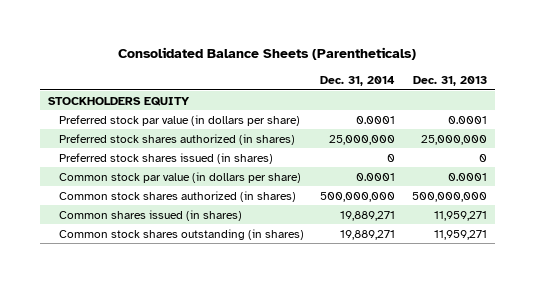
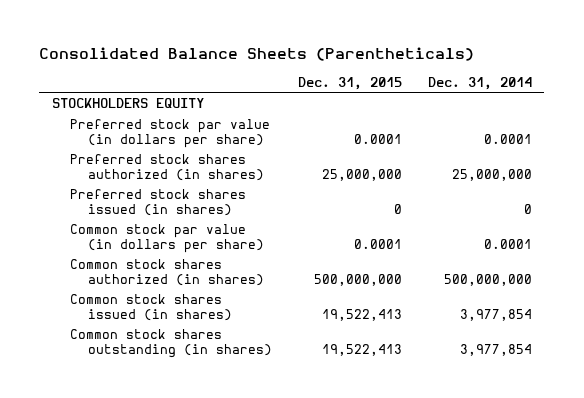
- | Dec. 31, 2014 | Dec. 31, 2013
+ | Dec. 31, 2015 | Dec. 31, 2014
- Common shares issued (in shares) | 19,889,271 | 11,959,271
- Common stock shares outstanding (in shares) | 19,889,271 | 11,959,271
+ Common stock shares issued (in shares) | 19,522,413 | 3,977,854
+ Common stock shares outstanding (in shares) | 19,522,413 | 3,977,854

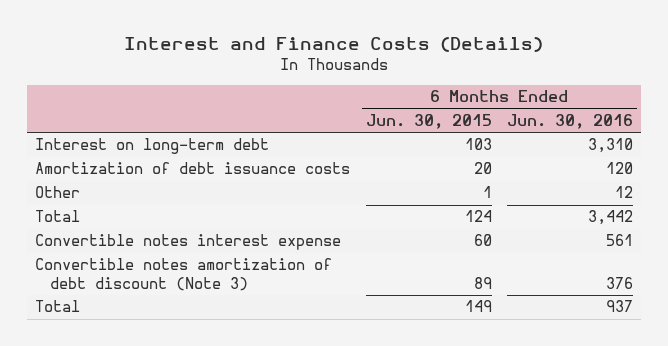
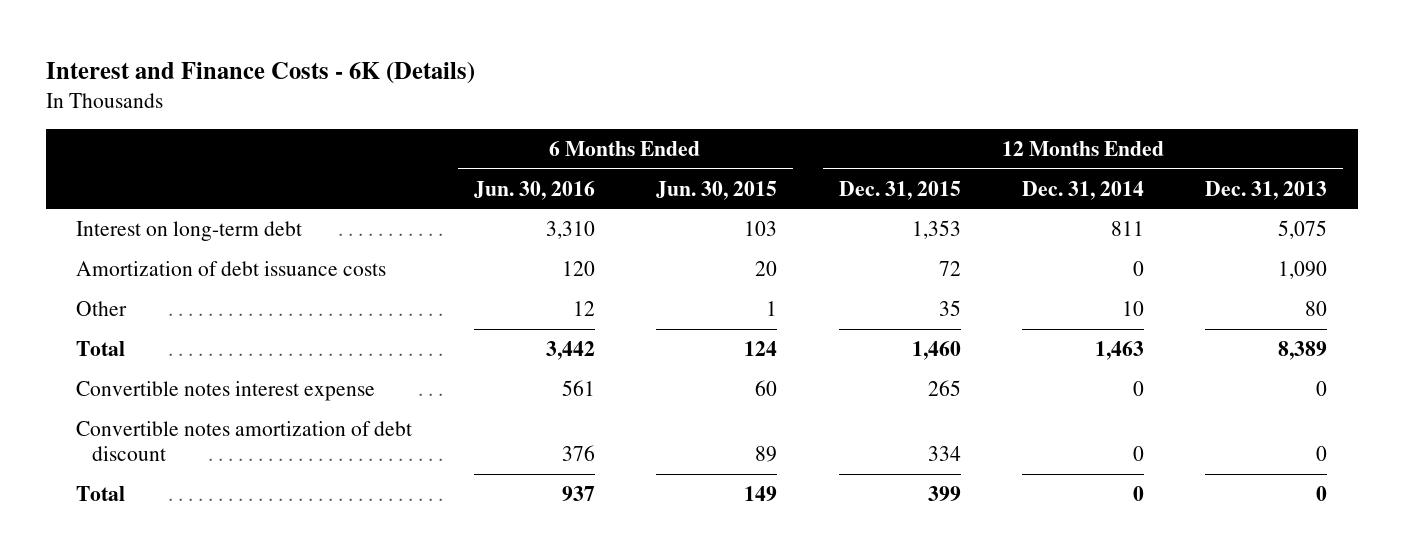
- Interest and Finance Costs (Details)
+ Interest and Finance Costs - 6K (Details)
- | 6 Months Ended Jun. 30, 2015 | 6 Months Ended Jun. 30, 2016
+ | 6 Months Ended Jun. 30, 2016 | 6 Months Ended Jun. 30, 2015 | 12 Months Ended Dec. 31, 2015 | 12 Months Ended Dec. 31, 2014 | 12 Months Ended Dec. 31, 2013
- Convertible notes amortization of debt discount (Note 3) | 89 | 376
+ Convertible notes amortization of debt discount | 376 | 89 | 334 | 0 | 0

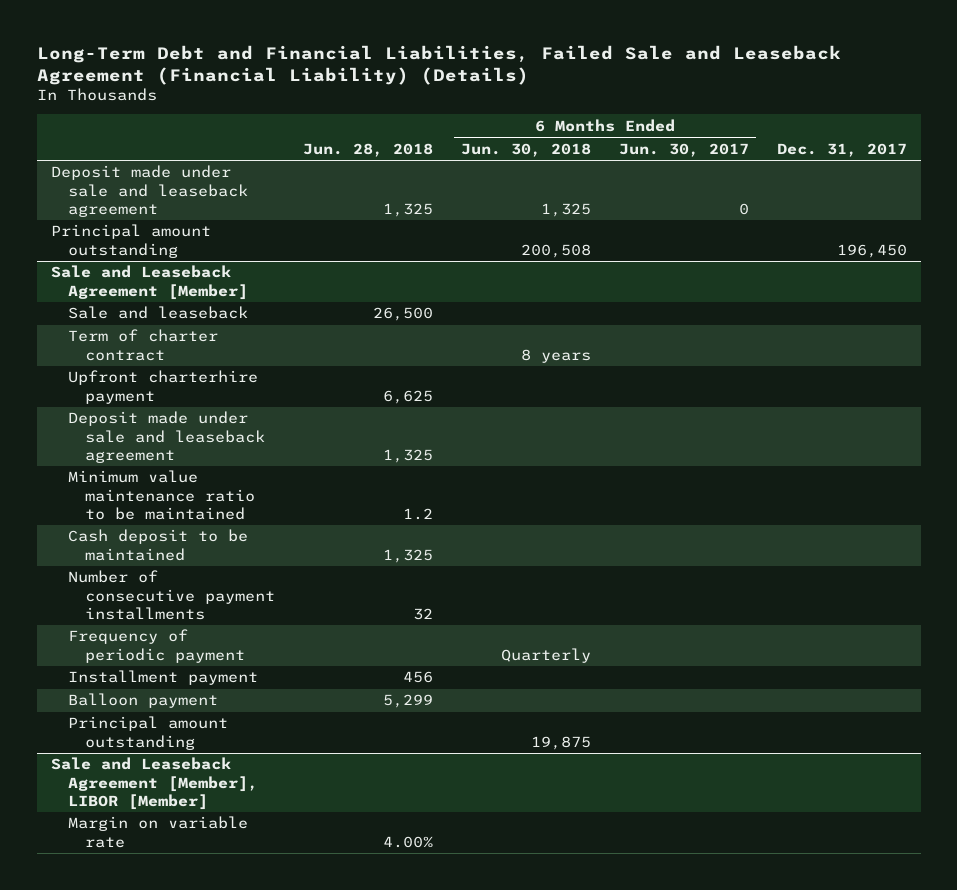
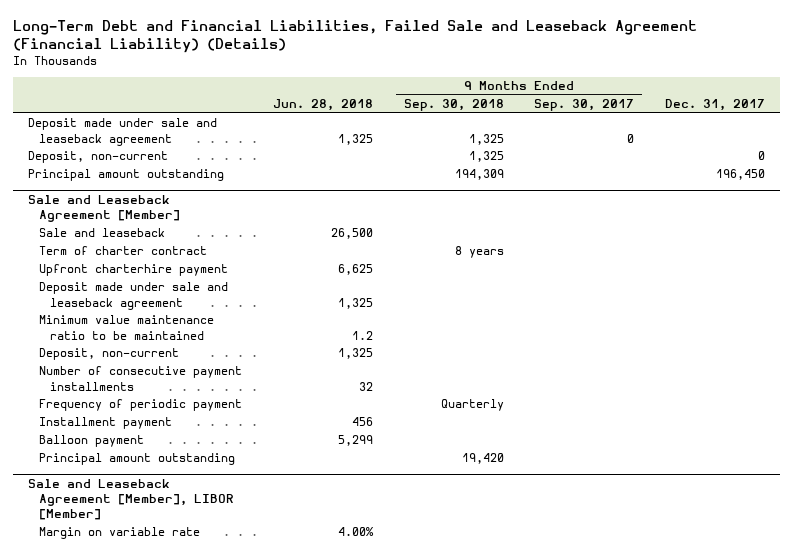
- | Jun. 28, 2018 | 6 Months Ended Jun. 30, 2018 | 6 Months Ended Jun. 30, 2017 | Dec. 31, 2017
+ | Jun. 28, 2018 | 9 Months Ended Sep. 30, 2018 | 9 Months Ended Sep. 30, 2017 | Dec. 31, 2017
+ Deposit, non-current | | 1,325 | | 0
@ Sale and Leaseback Agreement [Member]
- Cash deposit to be maintained | 1,325 | | |
+ Deposit, non-current | 1,325 | | |

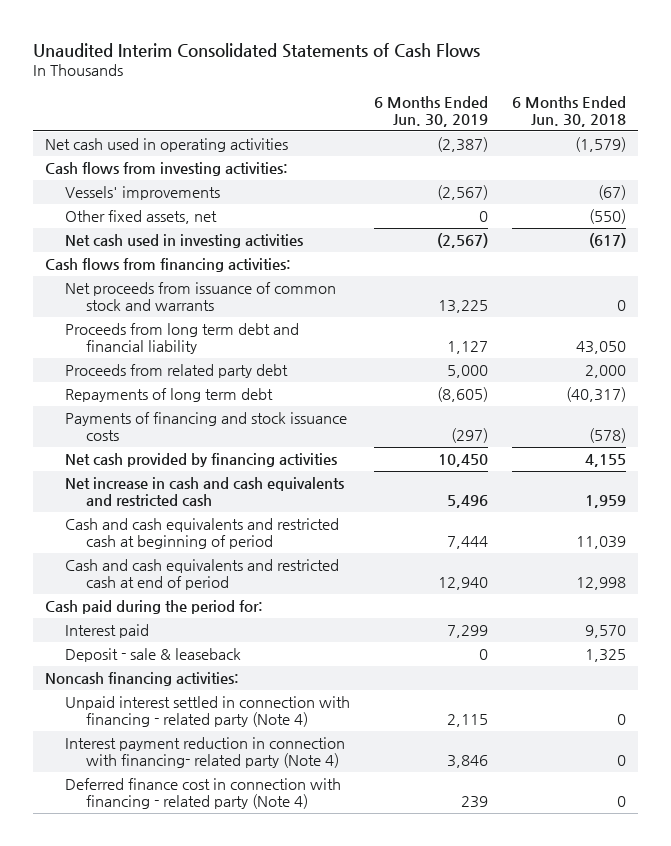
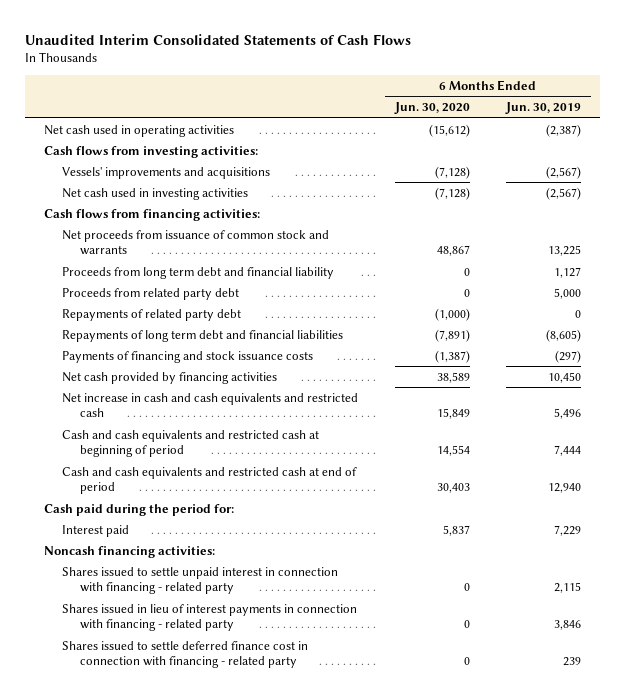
- | 6 Months Ended Jun. 30, 2019 | 6 Months Ended Jun. 30, 2018
+ | 6 Months Ended Jun. 30, 2020 | 6 Months Ended Jun. 30, 2019
- Vessels' improvements | (2,567) | (67)
- Other fixed assets, net | 0 | (550)
+ Vessels' improvements and acquisitions | (7,128) | (2,567)
- Repayments of long term debt | (8,605) | (40,317)
+ Repayments of related party debt | (1,000) | 0
+ Repayments of long term debt and financial liabilities | (7,891) | (8,605)
- Interest paid | 7,299 | 9,570
- Deposit - sale & leaseback | 0 | 1,325
+ Interest paid | 5,837 | 7,229
- Unpaid interest settled in connection with financing - related party (Note 4) | 2,115 | 0
- Interest payment reduction in connection with financing- related party (Note 4) | 3,846 | 0
- Deferred finance cost in connection with financing - related party (Note 4) | 239 | 0
+ Shares issued to settle unpaid interest in connection with financing - related party | 0 | 2,115
+ Shares issued in lieu of interest payments in connection with financing - related party | 0 | 3,846
+ Shares issued to settle deferred finance cost in connection with financing - related party | 0 | 239

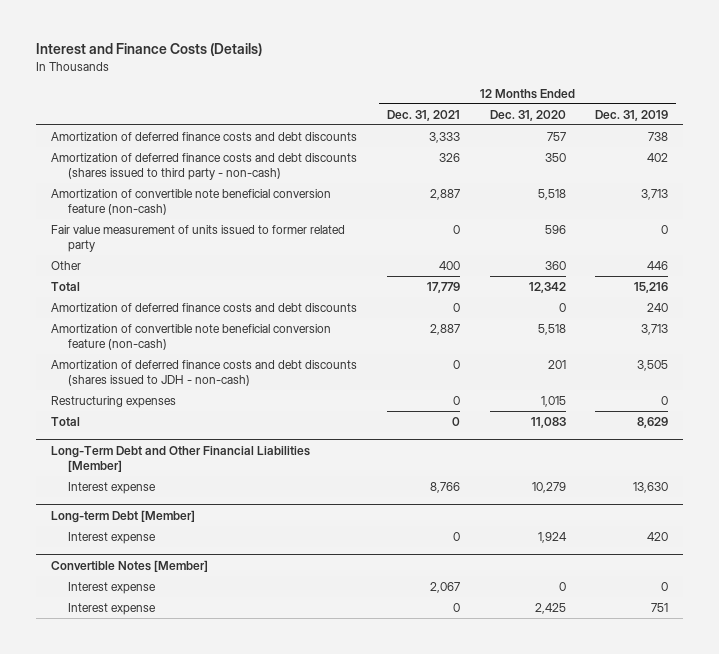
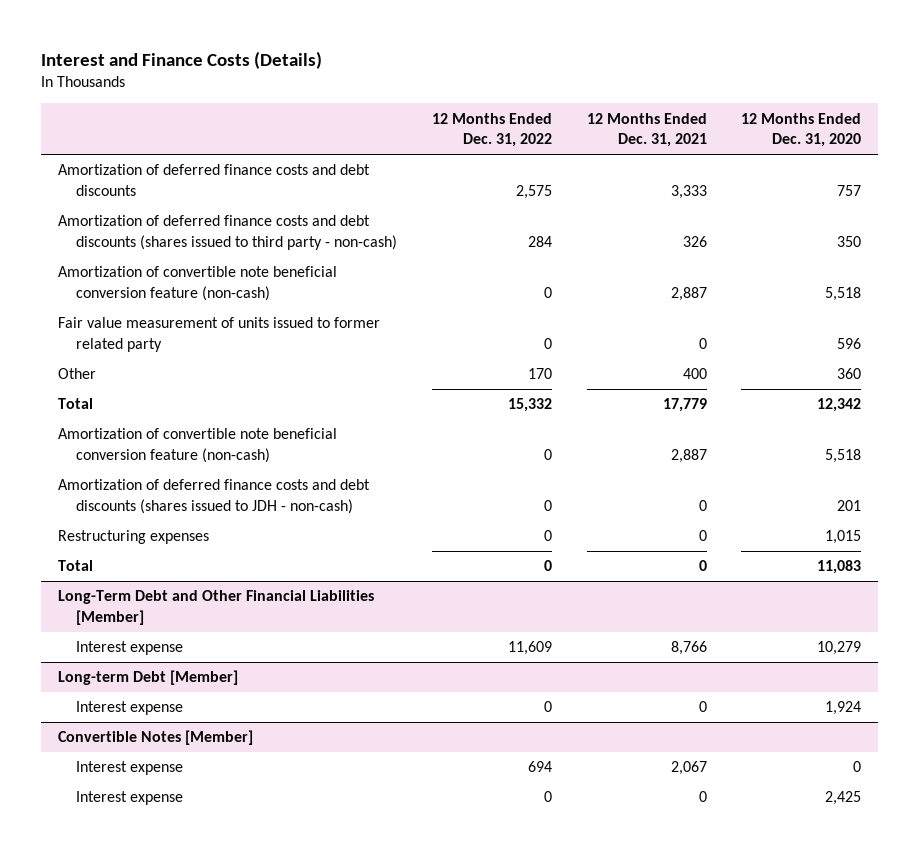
- | 12 Months Ended Dec. 31, 2021 | 12 Months Ended Dec. 31, 2020 | 12 Months Ended Dec. 31, 2019
+ | 12 Months Ended Dec. 31, 2022 | 12 Months Ended Dec. 31, 2021 | 12 Months Ended Dec. 31, 2020
- Amortization of deferred finance costs and debt discounts | 0 | 0 | 240

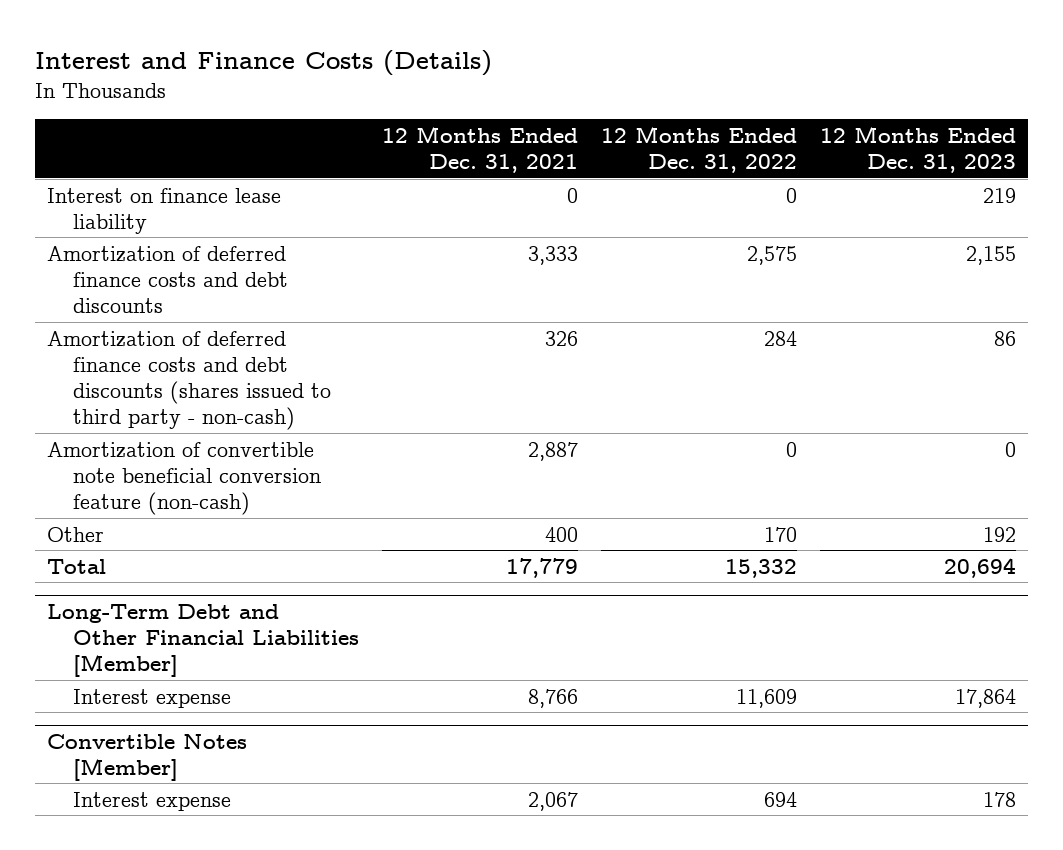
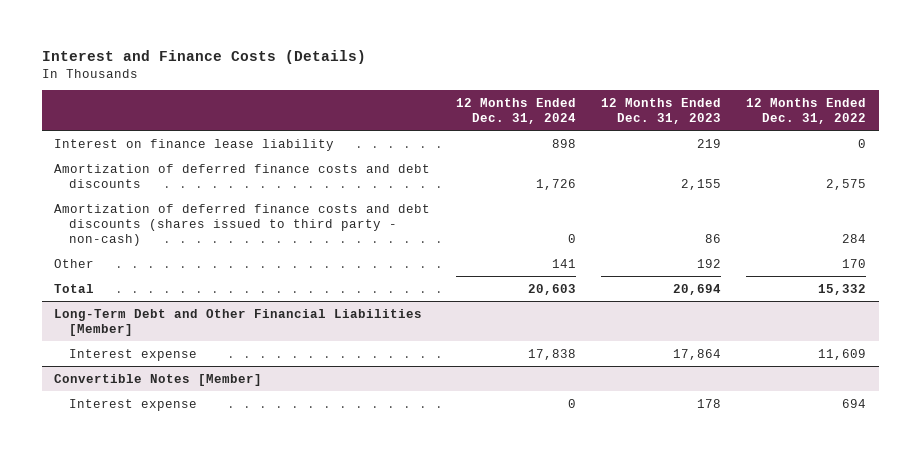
- | 12 Months Ended Dec. 31, 2021 | 12 Months Ended Dec. 31, 2022 | 12 Months Ended Dec. 31, 2023
+ | 12 Months Ended Dec. 31, 2024 | 12 Months Ended Dec. 31, 2023 | 12 Months Ended Dec. 31, 2022
- Amortization of convertible note beneficial conversion feature (non-cash) | 2,887 | 0 | 0

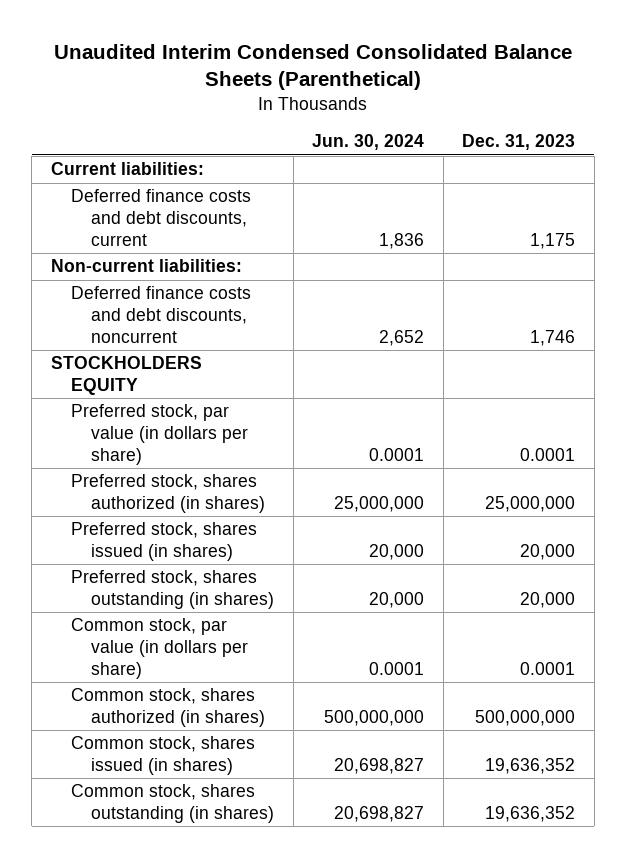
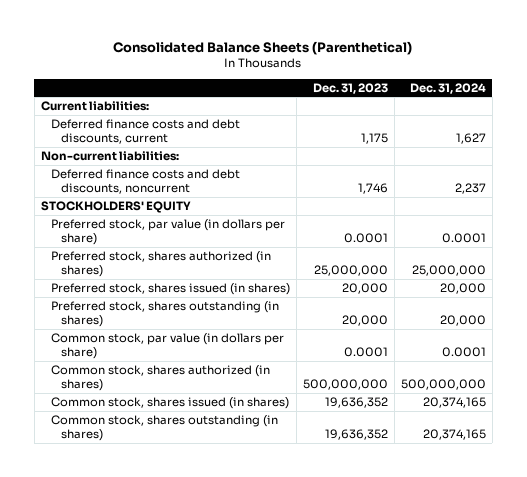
- Unaudited Interim Condensed Consolidated Balance Sheets (Parenthetical)
+ Consolidated Balance Sheets (Parenthetical)
- | Jun. 30, 2024 | Dec. 31, 2023
+ | Dec. 31, 2023 | Dec. 31, 2024
- STOCKHOLDERS EQUITY
+ STOCKHOLDERS' EQUITY

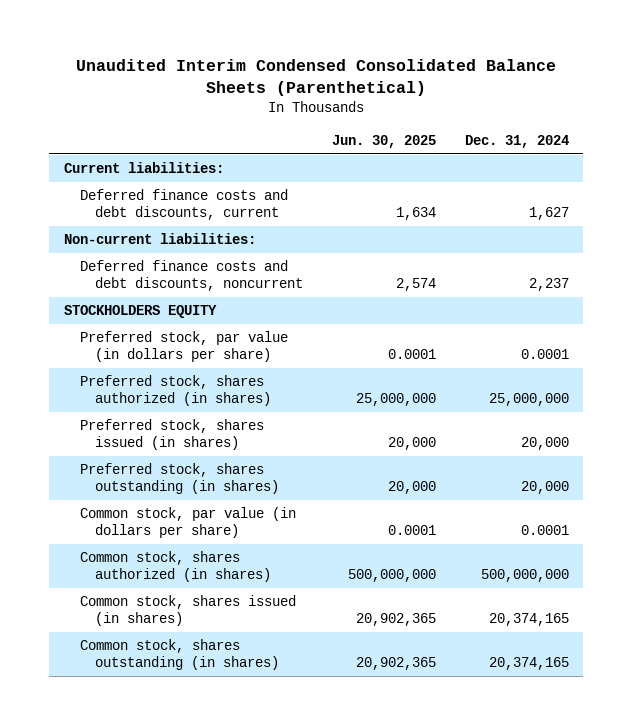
- Consolidated Balance Sheets (Parenthetical)
+ Unaudited Interim Condensed Consolidated Balance Sheets (Parenthetical)
- | Dec. 31, 2023 | Dec. 31, 2024
+ | Jun. 30, 2025 | Dec. 31, 2024
- STOCKHOLDERS' EQUITY
+ STOCKHOLDERS EQUITY

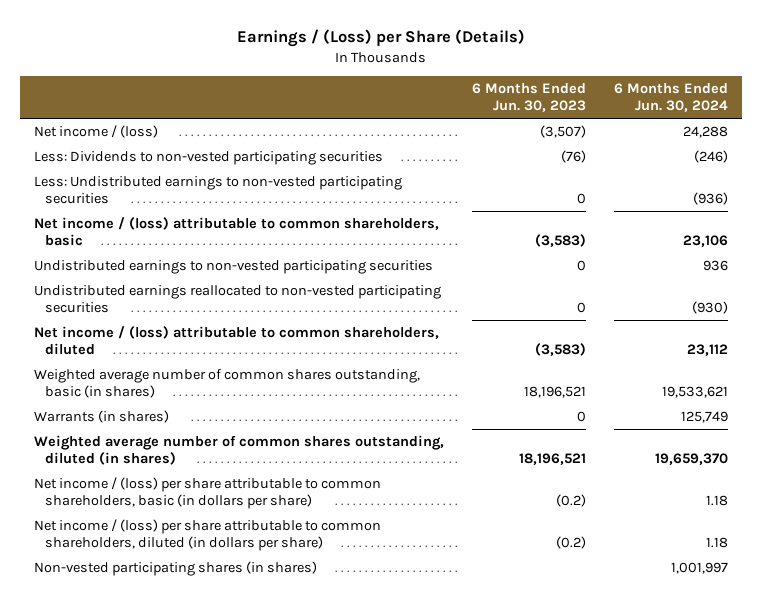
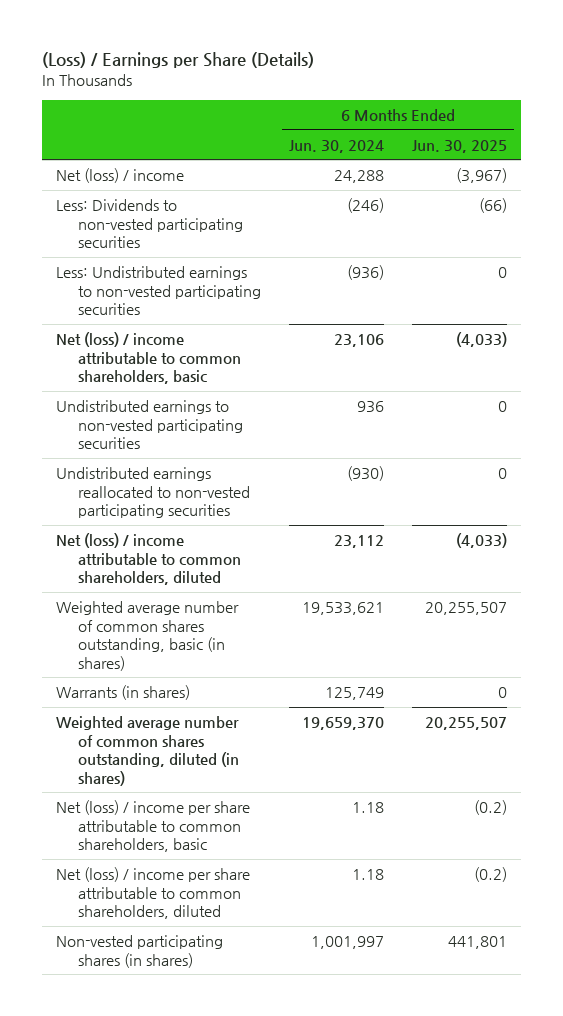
- Earnings / (Loss) per Share (Details)
+ (Loss) / Earnings per Share (Details)
- | 6 Months Ended Jun. 30, 2023 | 6 Months Ended Jun. 30, 2024
+ | 6 Months Ended Jun. 30, 2024 | 6 Months Ended Jun. 30, 2025
- Net income / (loss) | (3,507) | 24,288
+ Net (loss) / income | 24,288 | (3,967)
- Net income / (loss) attributable to common shareholders, basic | (3,583) | 23,106
+ Net (loss) / income attributable to common shareholders, basic | 23,106 | (4,033)
- Net income / (loss) attributable to common shareholders, diluted | (3,583) | 23,112
+ Net (loss) / income attributable to common shareholders, diluted | 23,112 | (4,033)
- Net income / (loss) per share attributable to common shareholders, basic (in dollars per share) | (0.2) | 1.18
- Net income / (loss) per share attributable to common shareholders, diluted (in dollars per share) | (0.2) | 1.18
+ Net (loss) / income per share attributable to common shareholders, basic | 1.18 | (0.2)
+ Net (loss) / income per share attributable to common shareholders, diluted | 1.18 | (0.2)

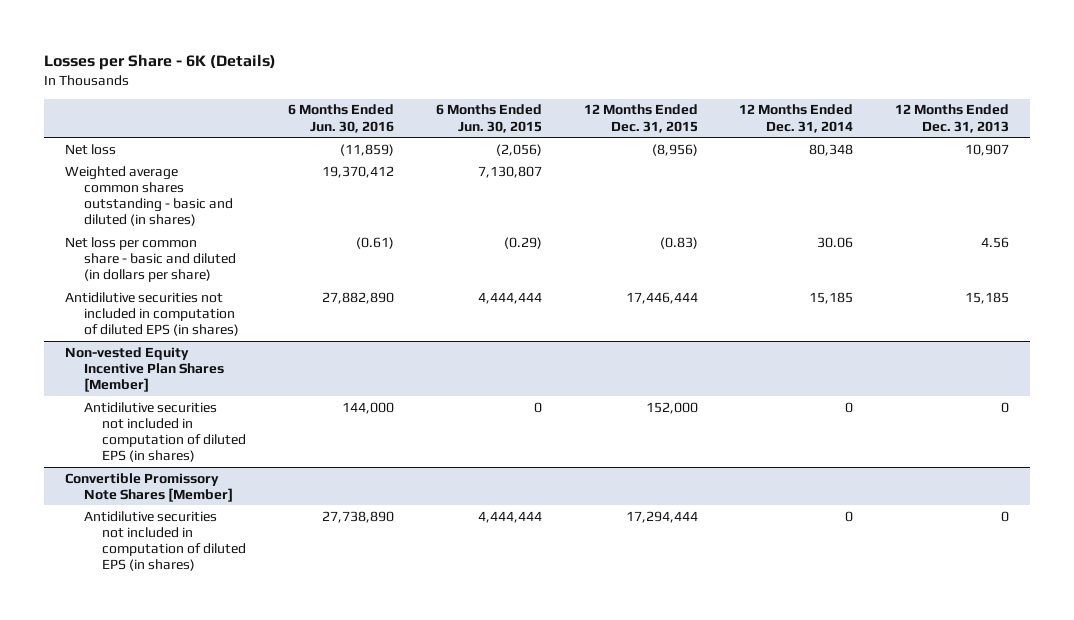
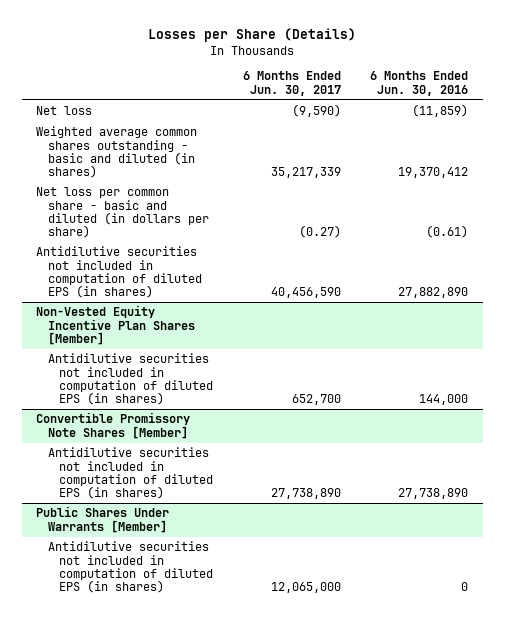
- Losses per Share - 6K (Details)
+ Losses per Share (Details)
- | 6 Months Ended Jun. 30, 2016 | 6 Months Ended Jun. 30, 2015 | 12 Months Ended Dec. 31, 2015 | 12 Months Ended Dec. 31, 2014 | 12 Months Ended Dec. 31, 2013
+ | 6 Months Ended Jun. 30, 2017 | 6 Months Ended Jun. 30, 2016
- Non-vested Equity Incentive Plan Shares [Member]
+ Non-Vested Equity Incentive Plan Shares [Member]
+ Public Shares Under Warrants [Member]
+ Antidilutive securities not included in computation of diluted EPS (in shares) | 12,065,000 | 0

